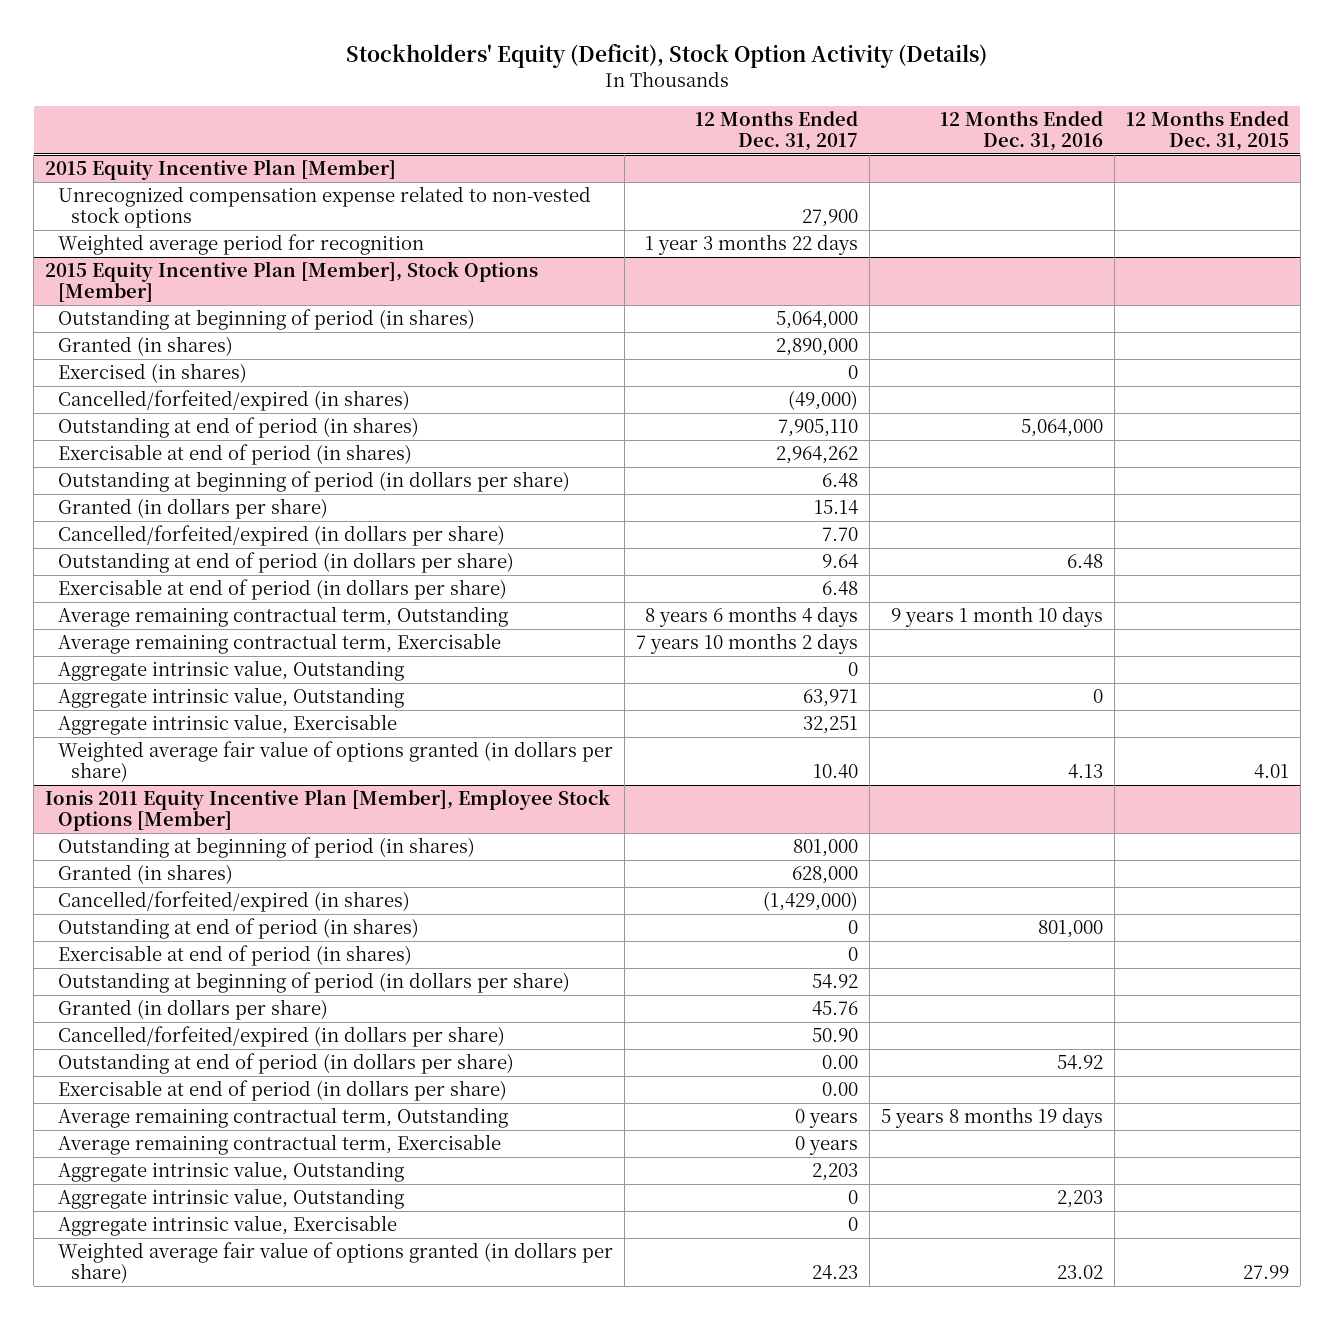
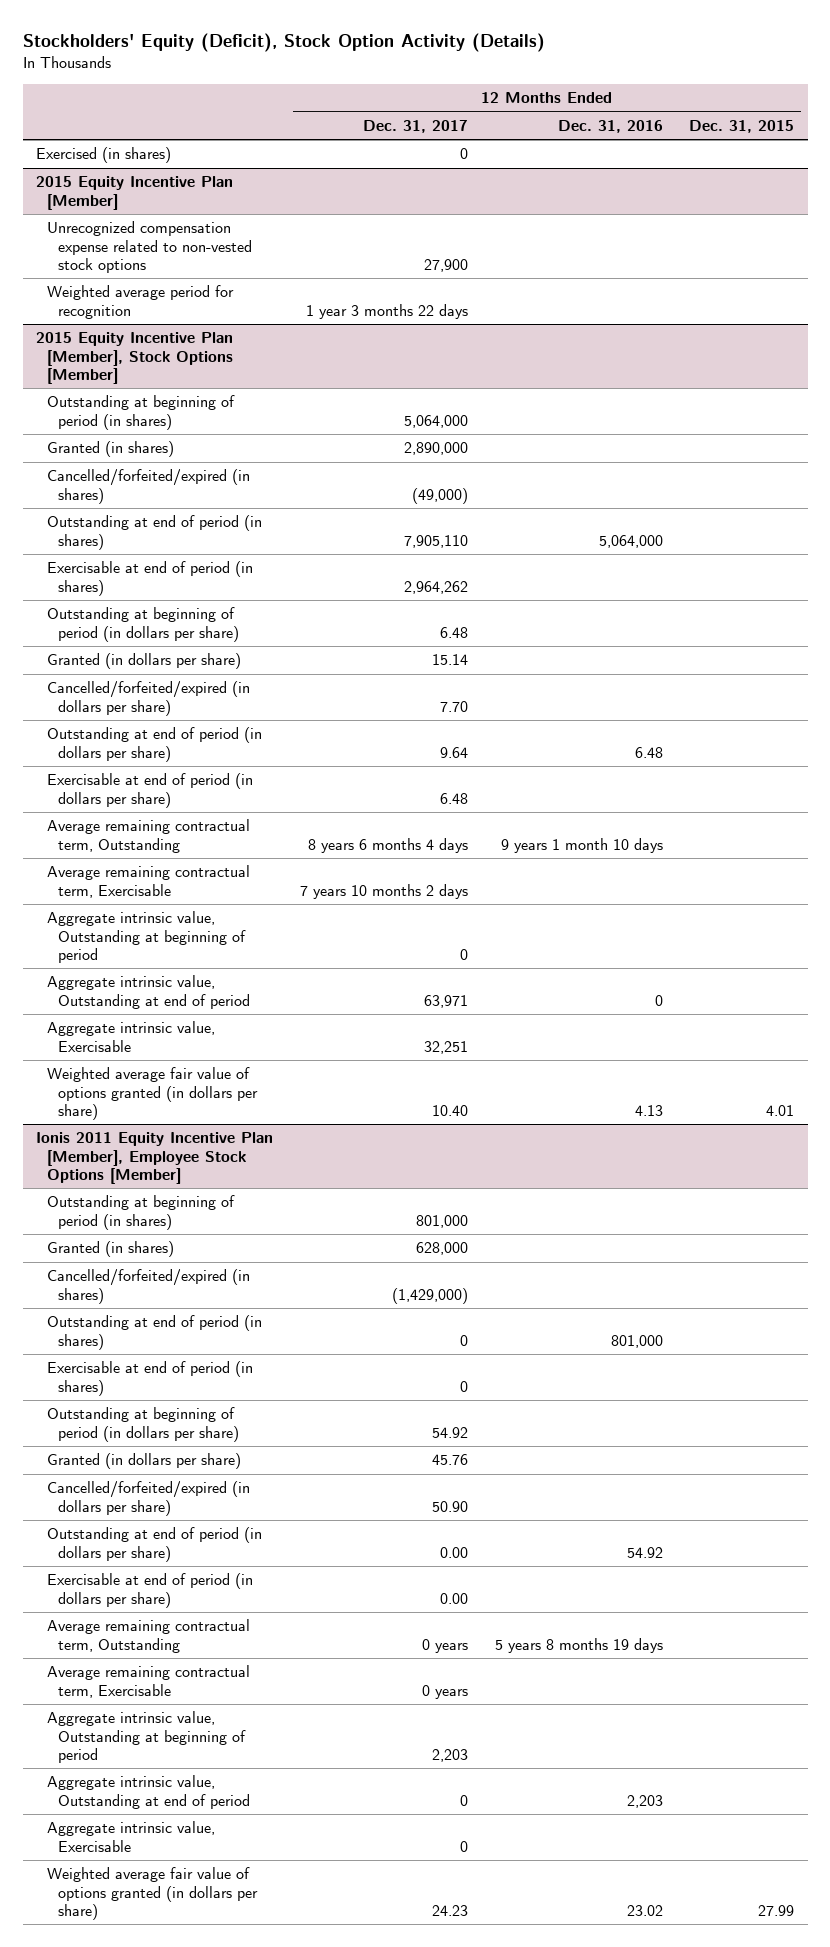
+ Exercised (in shares) | 0 | |
@ 2015 Equity Incentive Plan [Member], Stock Options [Member]
- Exercised (in shares) | 0 | |
- Aggregate intrinsic value, Outstanding | 0 | |
- Aggregate intrinsic value, Outstanding | 63,971 | 0 |
+ Aggregate intrinsic value, Outstanding at beginning of period | 0 | |
+ Aggregate intrinsic value, Outstanding at end of period | 63,971 | 0 |
@ Ionis 2011 Equity Incentive Plan [Member], Employee Stock Options [Member]
- Aggregate intrinsic value, Outstanding | 2,203 | |
- Aggregate intrinsic value, Outstanding | 0 | 2,203 |
+ Aggregate intrinsic value, Outstanding at beginning of period | 2,203 | |
+ Aggregate intrinsic value, Outstanding at end of period | 0 | 2,203 |

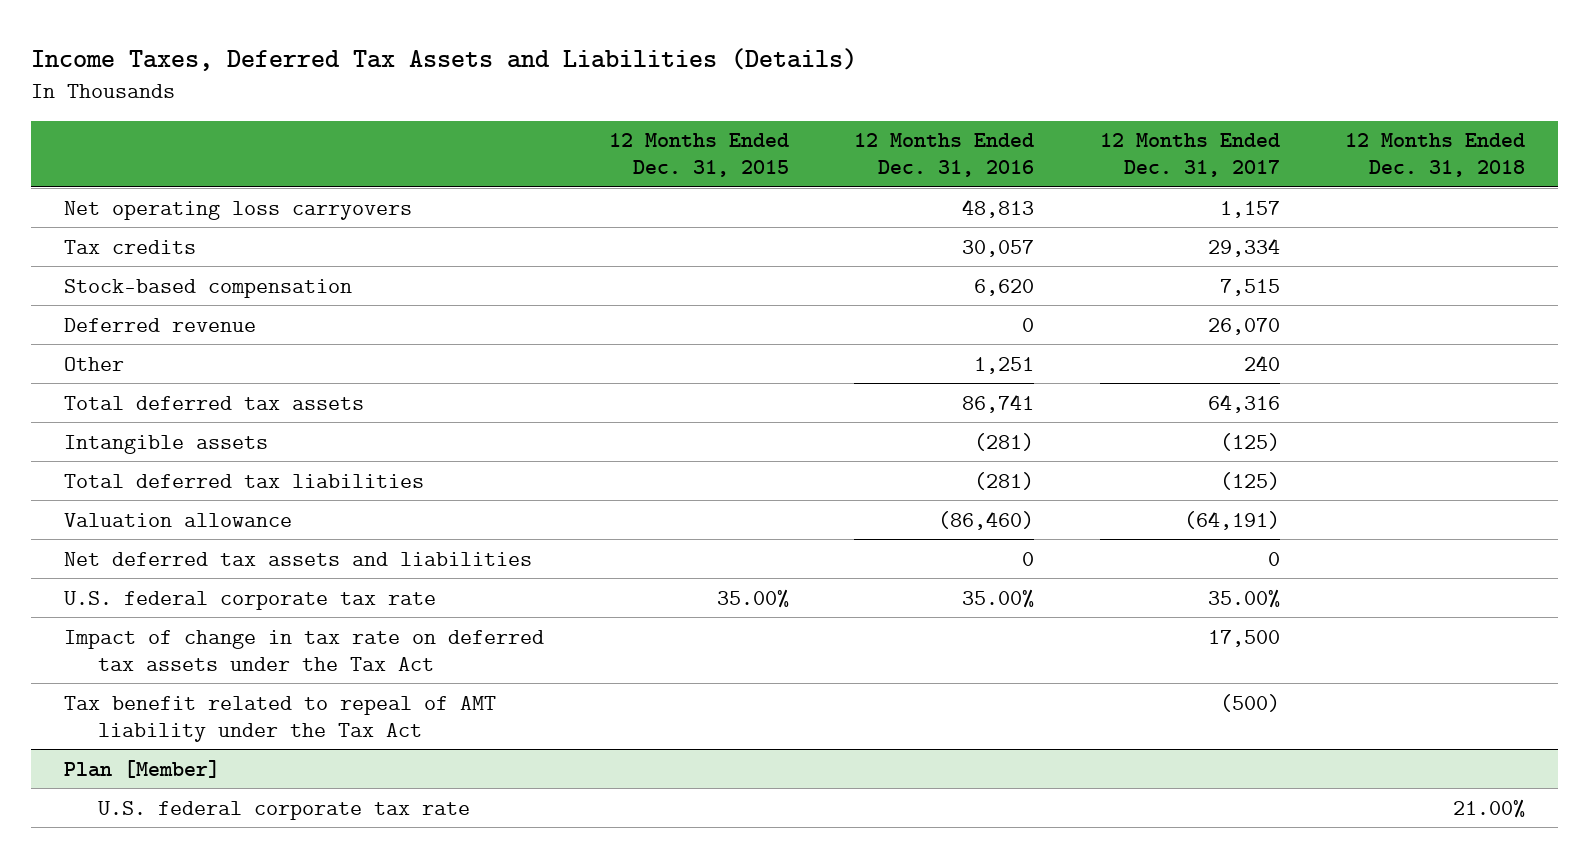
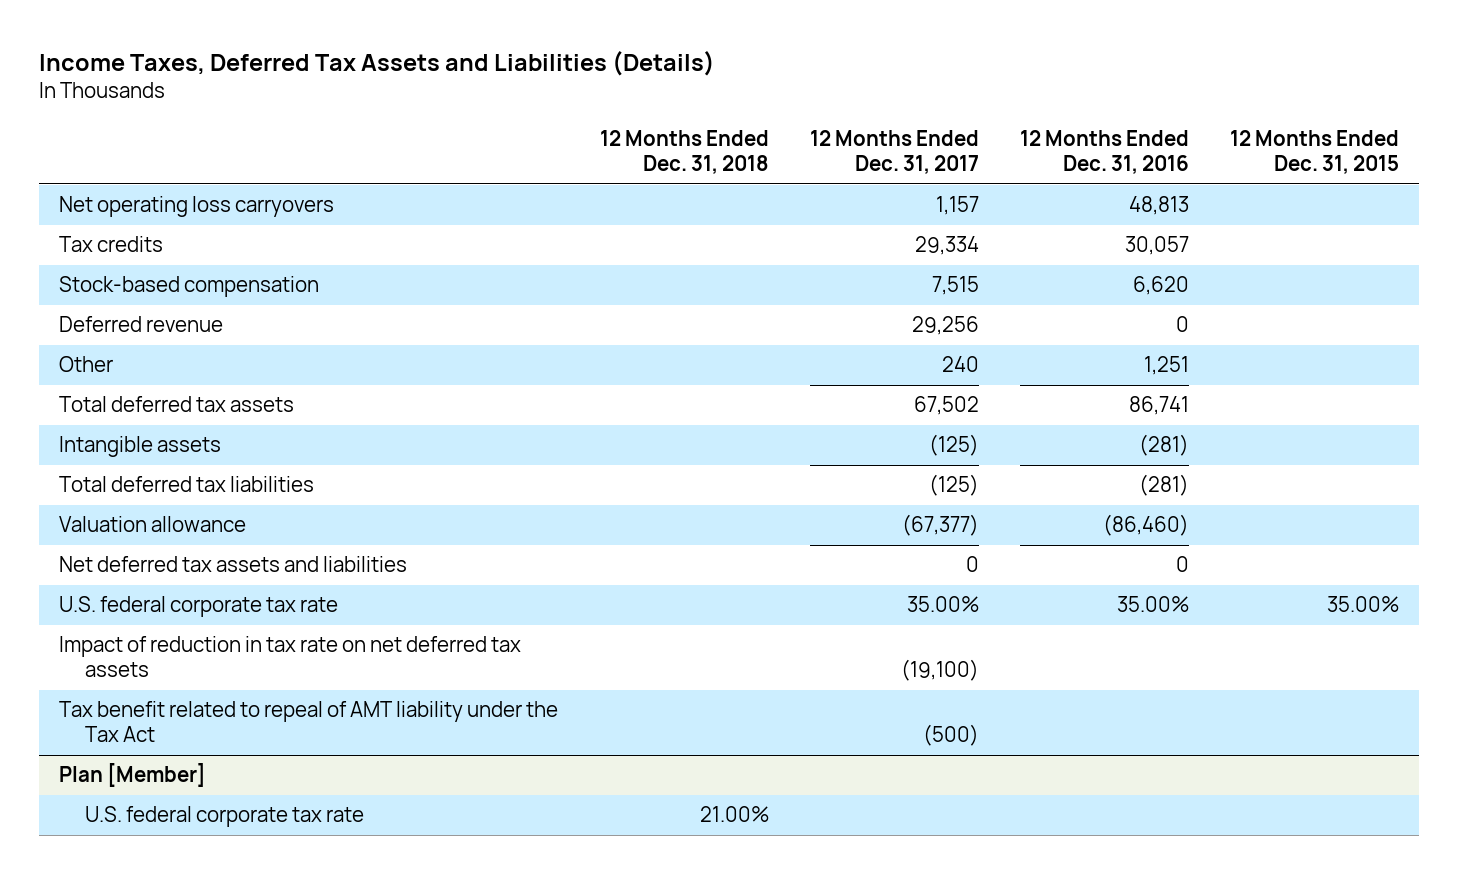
- | 12 Months Ended Dec. 31, 2015 | 12 Months Ended Dec. 31, 2016 | 12 Months Ended Dec. 31, 2017 | 12 Months Ended Dec. 31, 2018
+ | 12 Months Ended Dec. 31, 2018 | 12 Months Ended Dec. 31, 2017 | 12 Months Ended Dec. 31, 2016 | 12 Months Ended Dec. 31, 2015
- Deferred revenue | | 0 | 26,070 |
+ Deferred revenue | | 29,256 | 0 |
- Total deferred tax assets | | 86,741 | 64,316 |
+ Total deferred tax assets | | 67,502 | 86,741 |
- Valuation allowance | | (86,460) | (64,191) |
+ Valuation allowance | | (67,377) | (86,460) |
- Impact of change in tax rate on deferred tax assets under the Tax Act | | | 17,500 |
+ Impact of reduction in tax rate on net deferred tax assets | | (19,100) | |

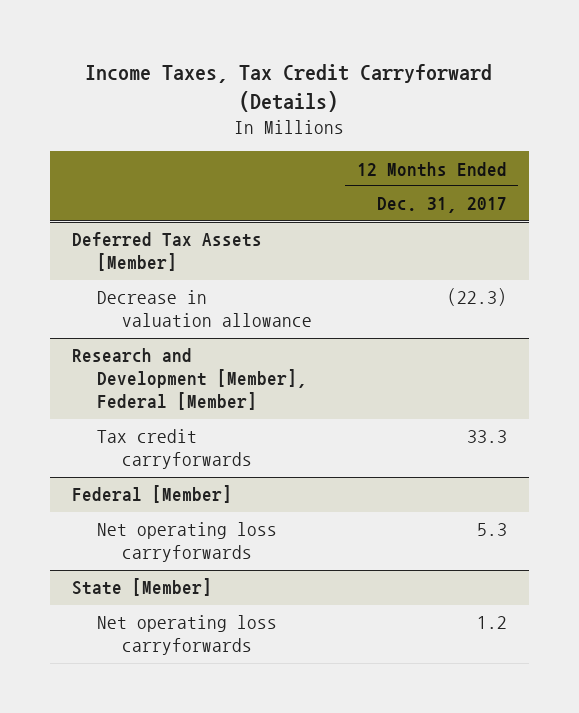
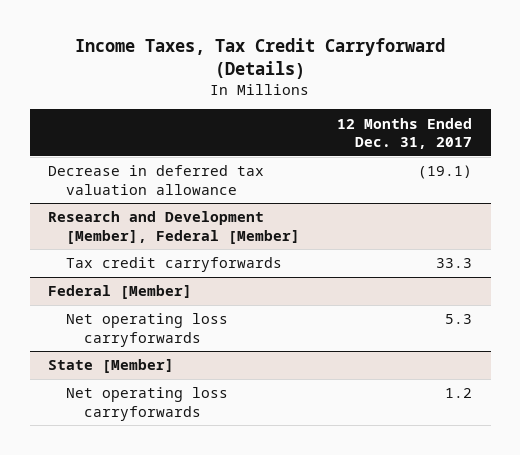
- Deferred Tax Assets [Member]
- Decrease in valuation allowance | (22.3)
+ Decrease in deferred tax valuation allowance | (19.1)

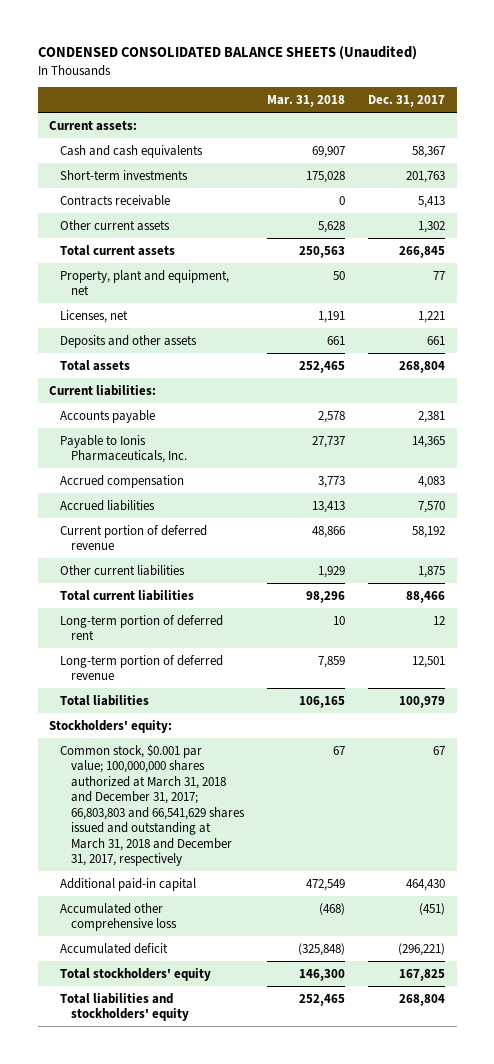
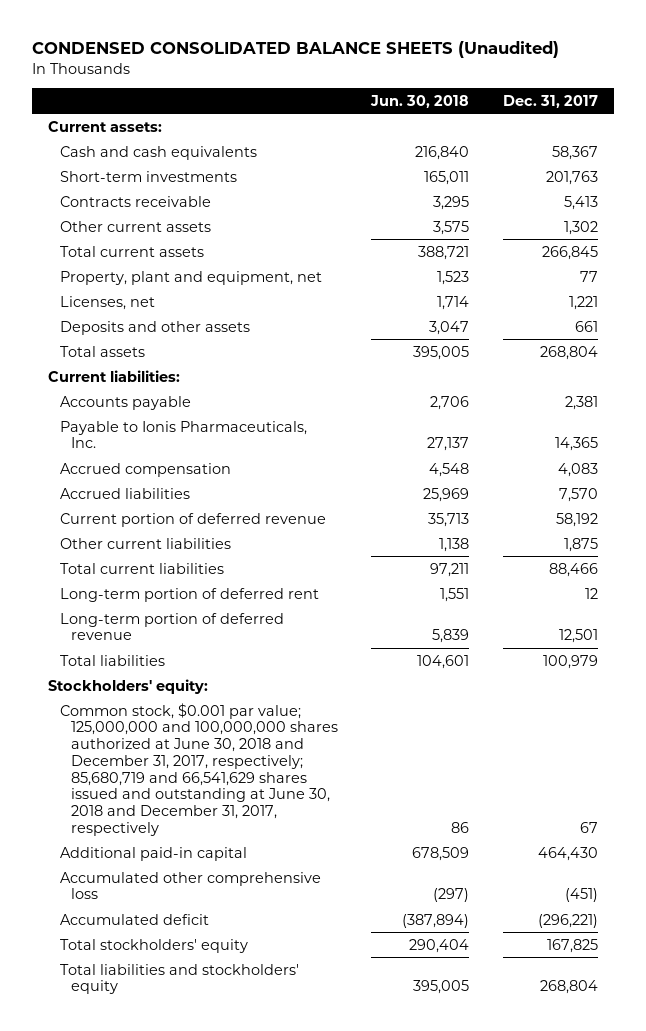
- | Mar. 31, 2018 | Dec. 31, 2017
+ | Jun. 30, 2018 | Dec. 31, 2017
- Common stock, $0.001 par value; 100,000,000 shares authorized at March 31, 2018 and December 31, 2017; 66,803,803 and 66,541,629 shares issued and outstanding at March 31, 2018 and December 31, 2017, respectively | 67 | 67
+ Common stock, $0.001 par value; 125,000,000 and 100,000,000 shares authorized at June 30, 2018 and December 31, 2017, respectively; 85,680,719 and 66,541,629 shares issued and outstanding at June 30, 2018 and December 31, 2017, respectively | 86 | 67

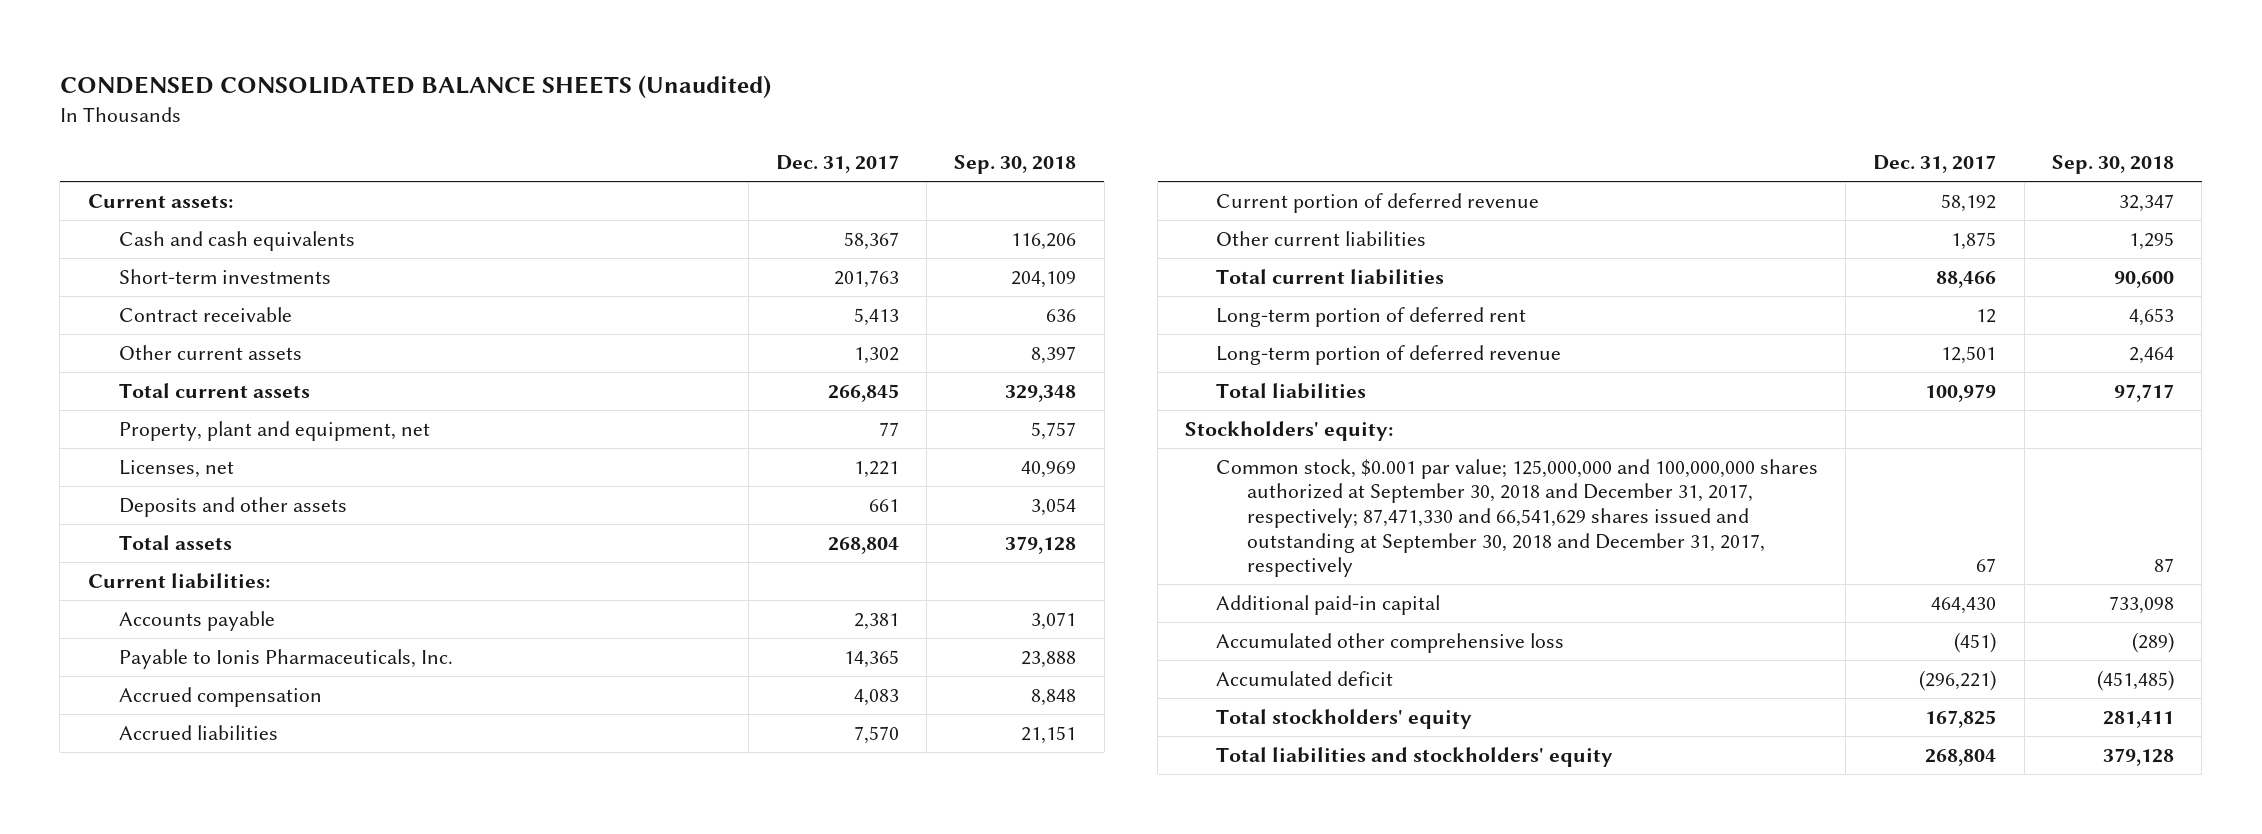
- | Jun. 30, 2018 | Dec. 31, 2017
+ | Dec. 31, 2017 | Sep. 30, 2018
- Contracts receivable | 3,295 | 5,413
+ Contract receivable | 5,413 | 636
- Common stock, $0.001 par value; 125,000,000 and 100,000,000 shares authorized at June 30, 2018 and December 31, 2017, respectively; 85,680,719 and 66,541,629 shares issued and outstanding at June 30, 2018 and December 31, 2017, respectively | 86 | 67
+ Common stock, $0.001 par value; 125,000,000 and 100,000,000 shares authorized at September 30, 2018 and December 31, 2017, respectively; 87,471,330 and 66,541,629 shares issued and outstanding at September 30, 2018 and December 31, 2017, respectively | 67 | 87

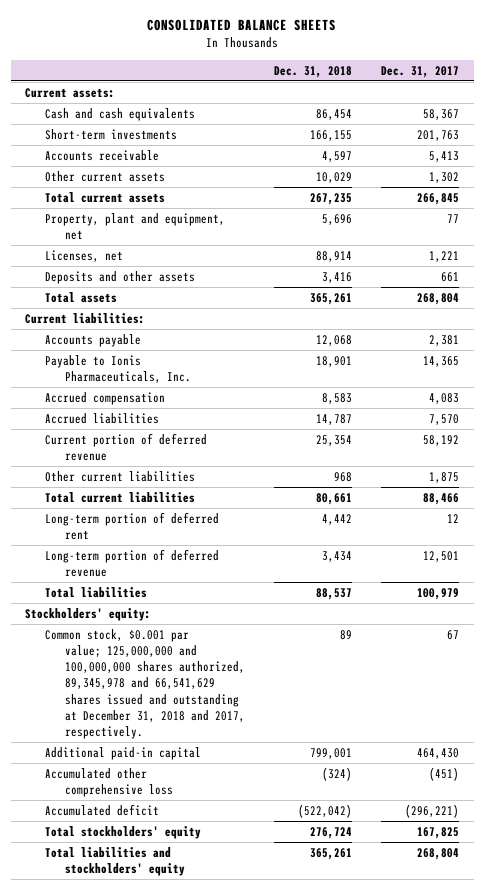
- CONDENSED CONSOLIDATED BALANCE SHEETS (Unaudited)
+ CONSOLIDATED BALANCE SHEETS
- | Dec. 31, 2017 | Sep. 30, 2018
+ | Dec. 31, 2018 | Dec. 31, 2017
- Contract receivable | 5,413 | 636
+ Accounts receivable | 4,597 | 5,413
- Common stock, $0.001 par value; 125,000,000 and 100,000,000 shares authorized at September 30, 2018 and December 31, 2017, respectively; 87,471,330 and 66,541,629 shares issued and outstanding at September 30, 2018 and December 31, 2017, respectively | 67 | 87
+ Common stock, $0.001 par value; 125,000,000 and 100,000,000 shares authorized, 89,345,978 and 66,541,629 shares issued and outstanding at December 31, 2018 and 2017, respectively. | 89 | 67

